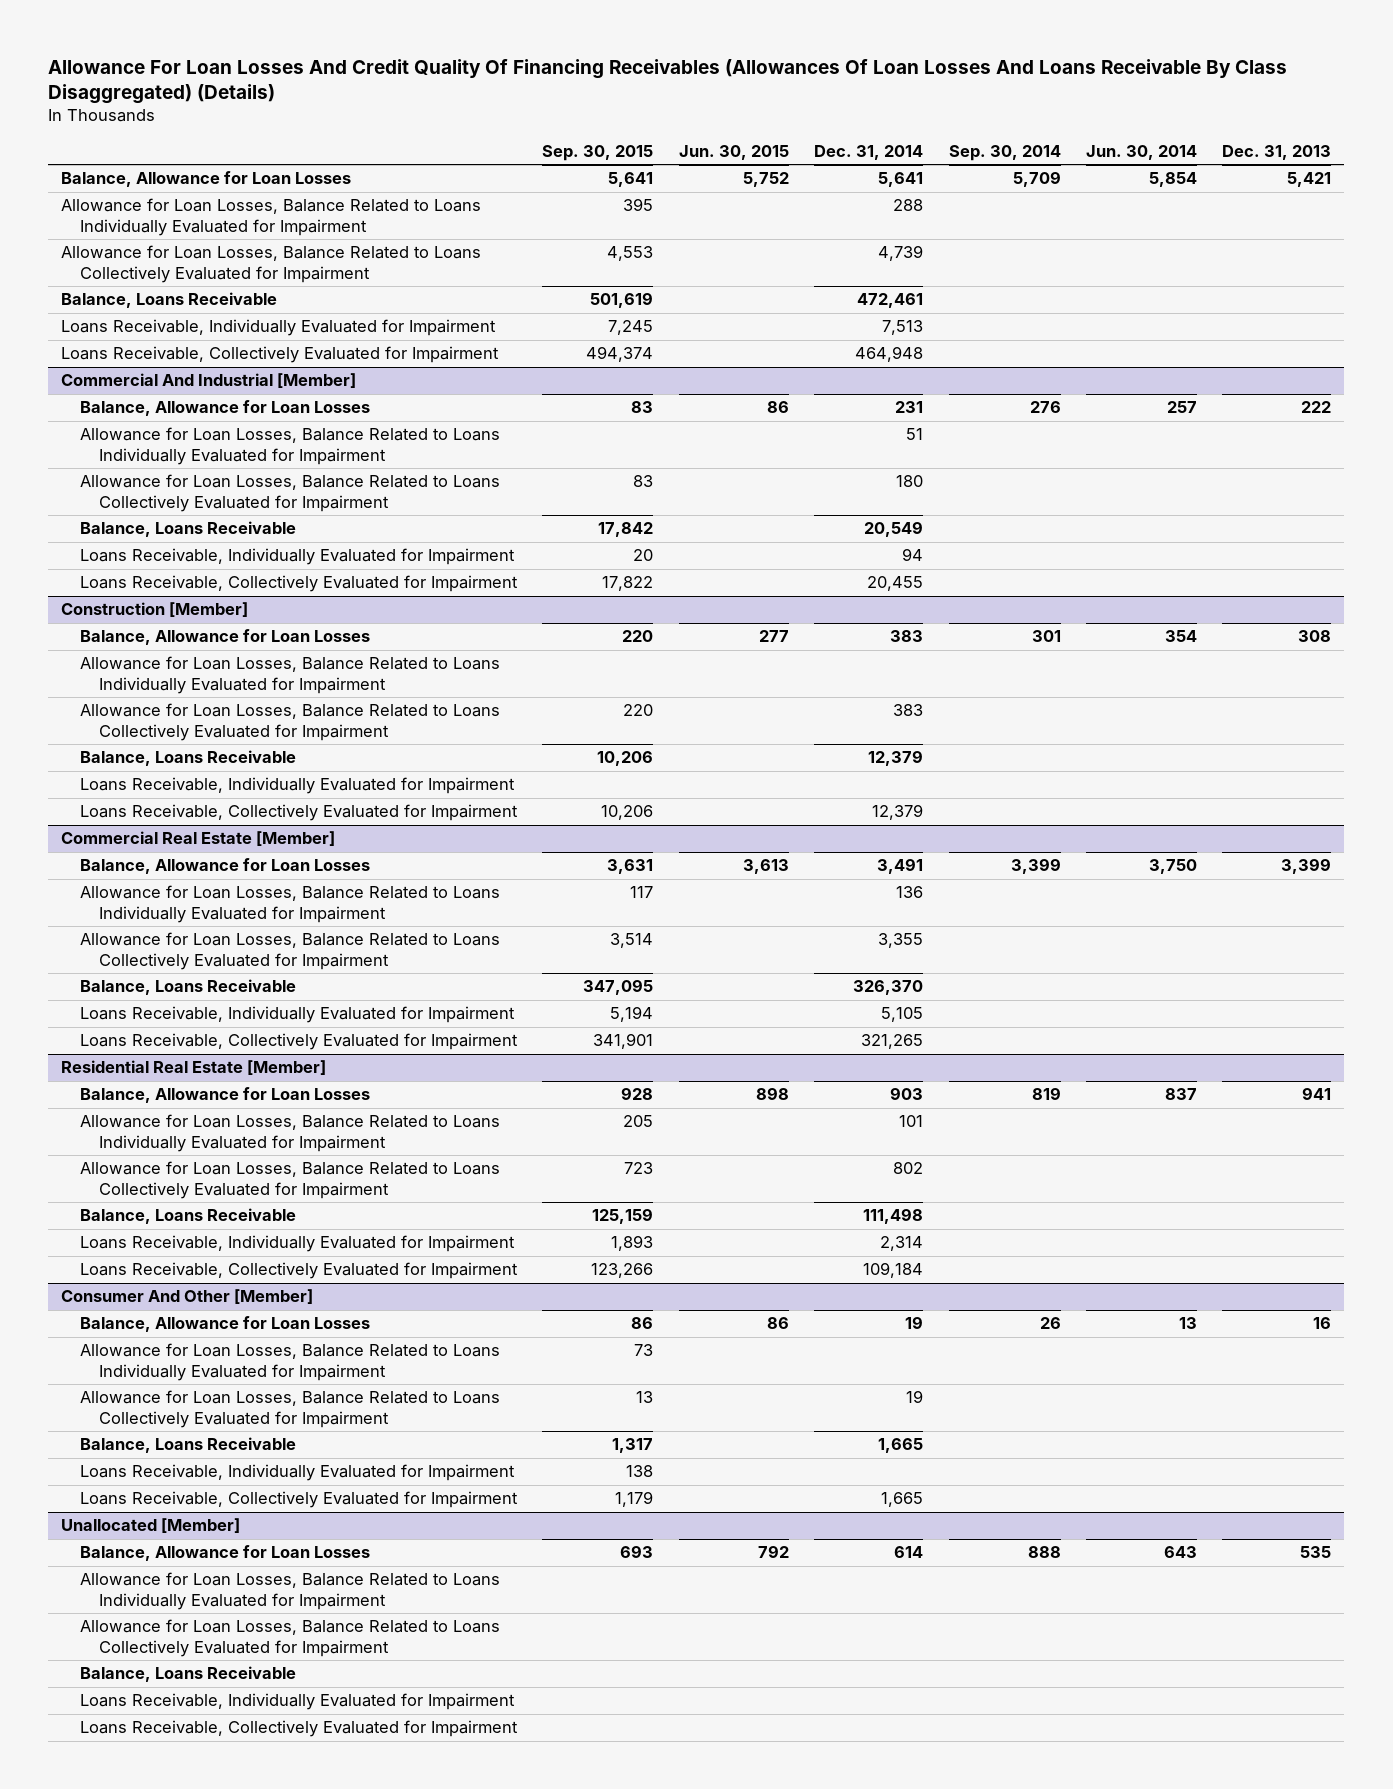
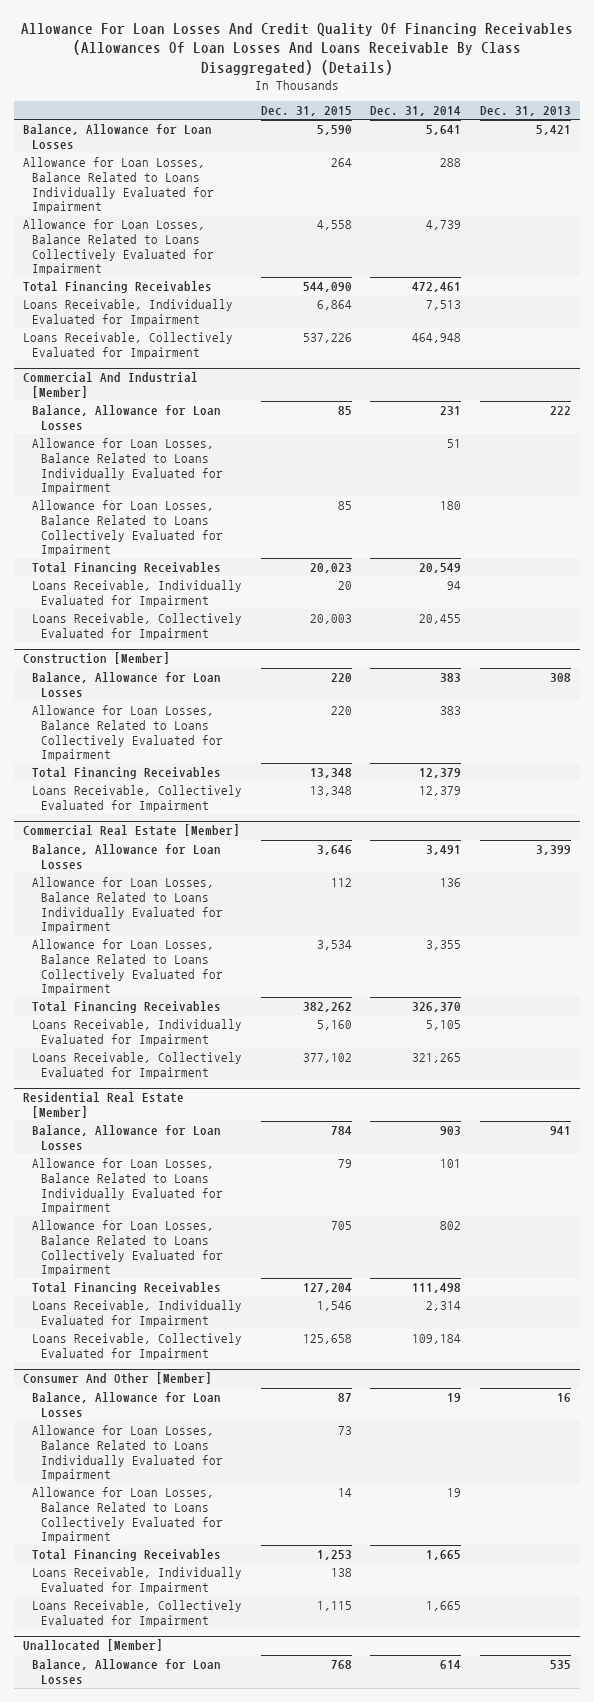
- | Sep. 30, 2015 | Jun. 30, 2015 | Dec. 31, 2014 | Sep. 30, 2014 | Jun. 30, 2014 | Dec. 31, 2013
+ | Dec. 31, 2015 | Dec. 31, 2014 | Dec. 31, 2013
- Balance, Loans Receivable | 501,619 | | 472,461 | | |
+ Total Financing Receivables | 544,090 | 472,461 |
@ Commercial And Industrial [Member]
- Balance, Loans Receivable | 17,842 | | 20,549 | | |
+ Total Financing Receivables | 20,023 | 20,549 |
@ Construction [Member]
- Allowance for Loan Losses, Balance Related to Loans Individually Evaluated for Impairment
- Balance, Loans Receivable | 10,206 | | 12,379 | | |
- Loans Receivable, Individually Evaluated for Impairment
+ Total Financing Receivables | 13,348 | 12,379 |
@ Commercial Real Estate [Member]
- Balance, Loans Receivable | 347,095 | | 326,370 | | |
+ Total Financing Receivables | 382,262 | 326,370 |
@ Residential Real Estate [Member]
- Balance, Loans Receivable | 125,159 | | 111,498 | | |
+ Total Financing Receivables | 127,204 | 111,498 |
@ Consumer And Other [Member]
- Balance, Loans Receivable | 1,317 | | 1,665 | | |
+ Total Financing Receivables | 1,253 | 1,665 |
@ Unallocated [Member]
- Allowance for Loan Losses, Balance Related to Loans Individually Evaluated for Impairment
- Allowance for Loan Losses, Balance Related to Loans Collectively Evaluated for Impairment
- Balance, Loans Receivable
- Loans Receivable, Individually Evaluated for Impairment
- Loans Receivable, Collectively Evaluated for Impairment

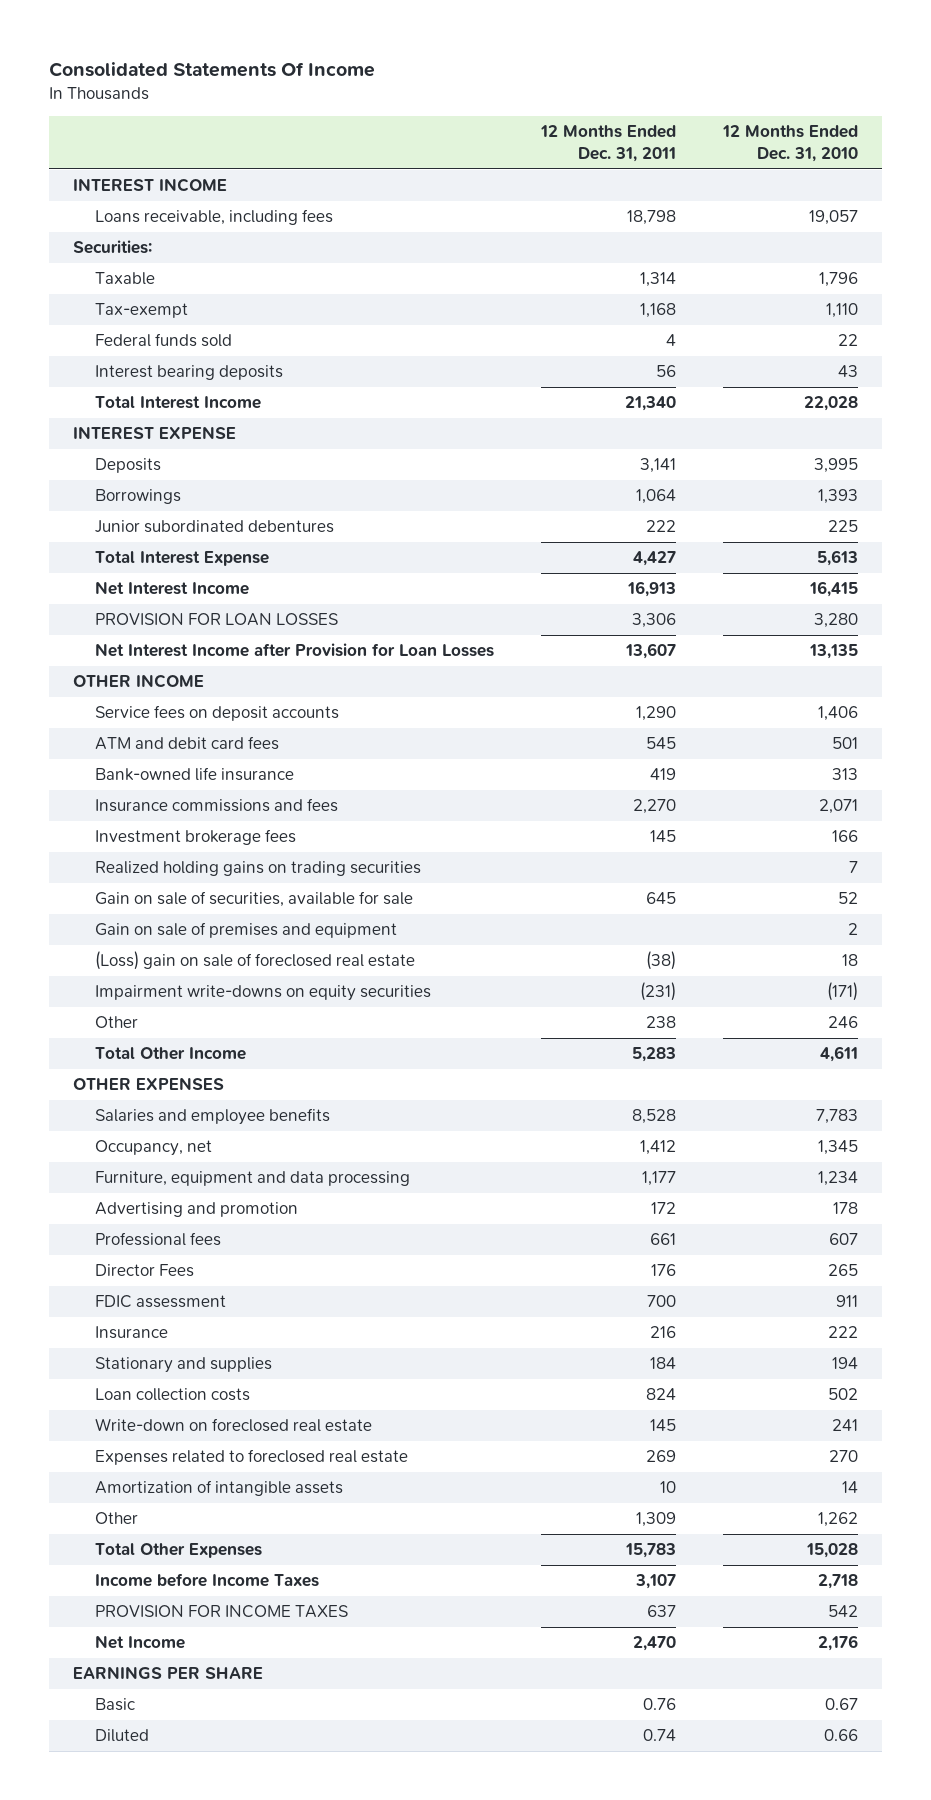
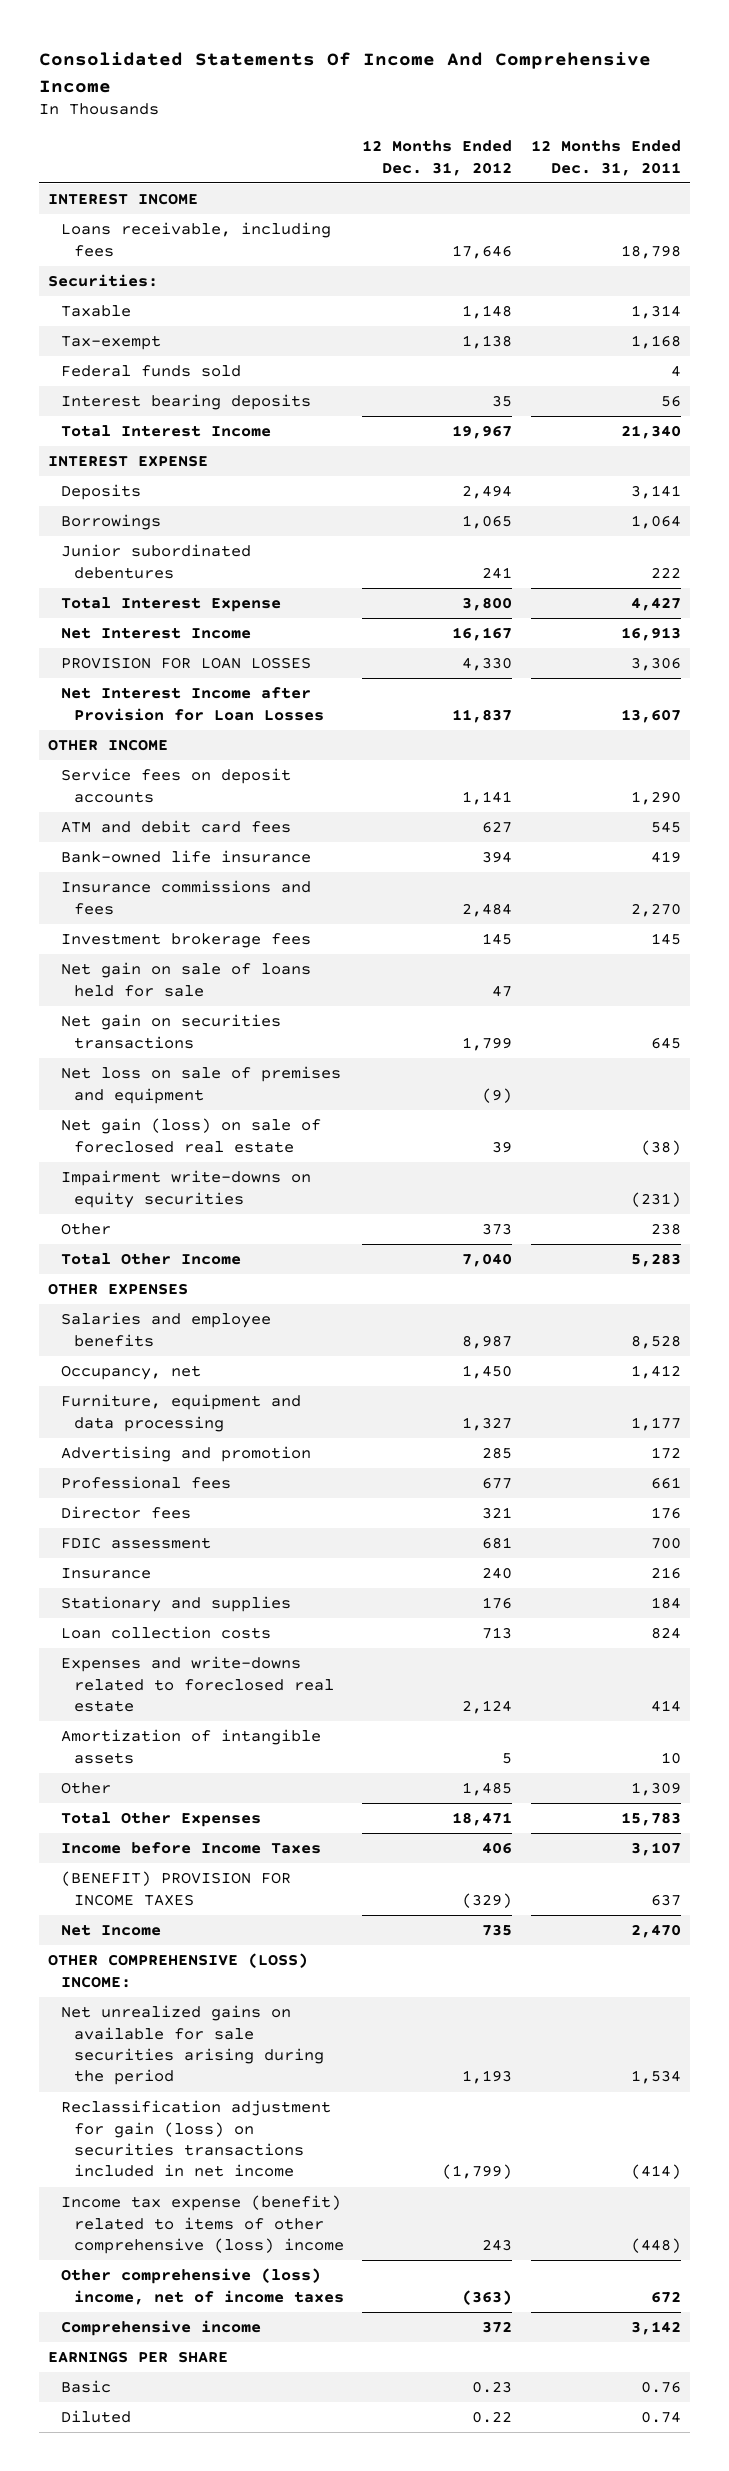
- Consolidated Statements Of Income
+ Consolidated Statements Of Income And Comprehensive Income
- | 12 Months Ended Dec. 31, 2011 | 12 Months Ended Dec. 31, 2010
+ | 12 Months Ended Dec. 31, 2012 | 12 Months Ended Dec. 31, 2011
- Realized holding gains on trading securities | | 7
- Gain on sale of securities, available for sale | 645 | 52
- Gain on sale of premises and equipment | | 2
- (Loss) gain on sale of foreclosed real estate | (38) | 18
+ Net gain on sale of loans held for sale | 47 |
+ Net gain on securities transactions | 1,799 | 645
+ Net loss on sale of premises and equipment | (9) |
+ Net gain (loss) on sale of foreclosed real estate | 39 | (38)
- Director Fees | 176 | 265
+ Director fees | 321 | 176
- Write-down on foreclosed real estate | 145 | 241
- Expenses related to foreclosed real estate | 269 | 270
+ Expenses and write-downs related to foreclosed real estate | 2,124 | 414
- PROVISION FOR INCOME TAXES | 637 | 542
+ (BENEFIT) PROVISION FOR INCOME TAXES | (329) | 637
+ OTHER COMPREHENSIVE (LOSS) INCOME:
+ Net unrealized gains on available for sale securities arising during the period | 1,193 | 1,534
+ Reclassification adjustment for gain (loss) on securities transactions included in net income | (1,799) | (414)
+ Income tax expense (benefit) related to items of other comprehensive (loss) income | 243 | (448)
+ Other comprehensive (loss) income, net of income taxes | (363) | 672
+ Comprehensive income | 372 | 3,142

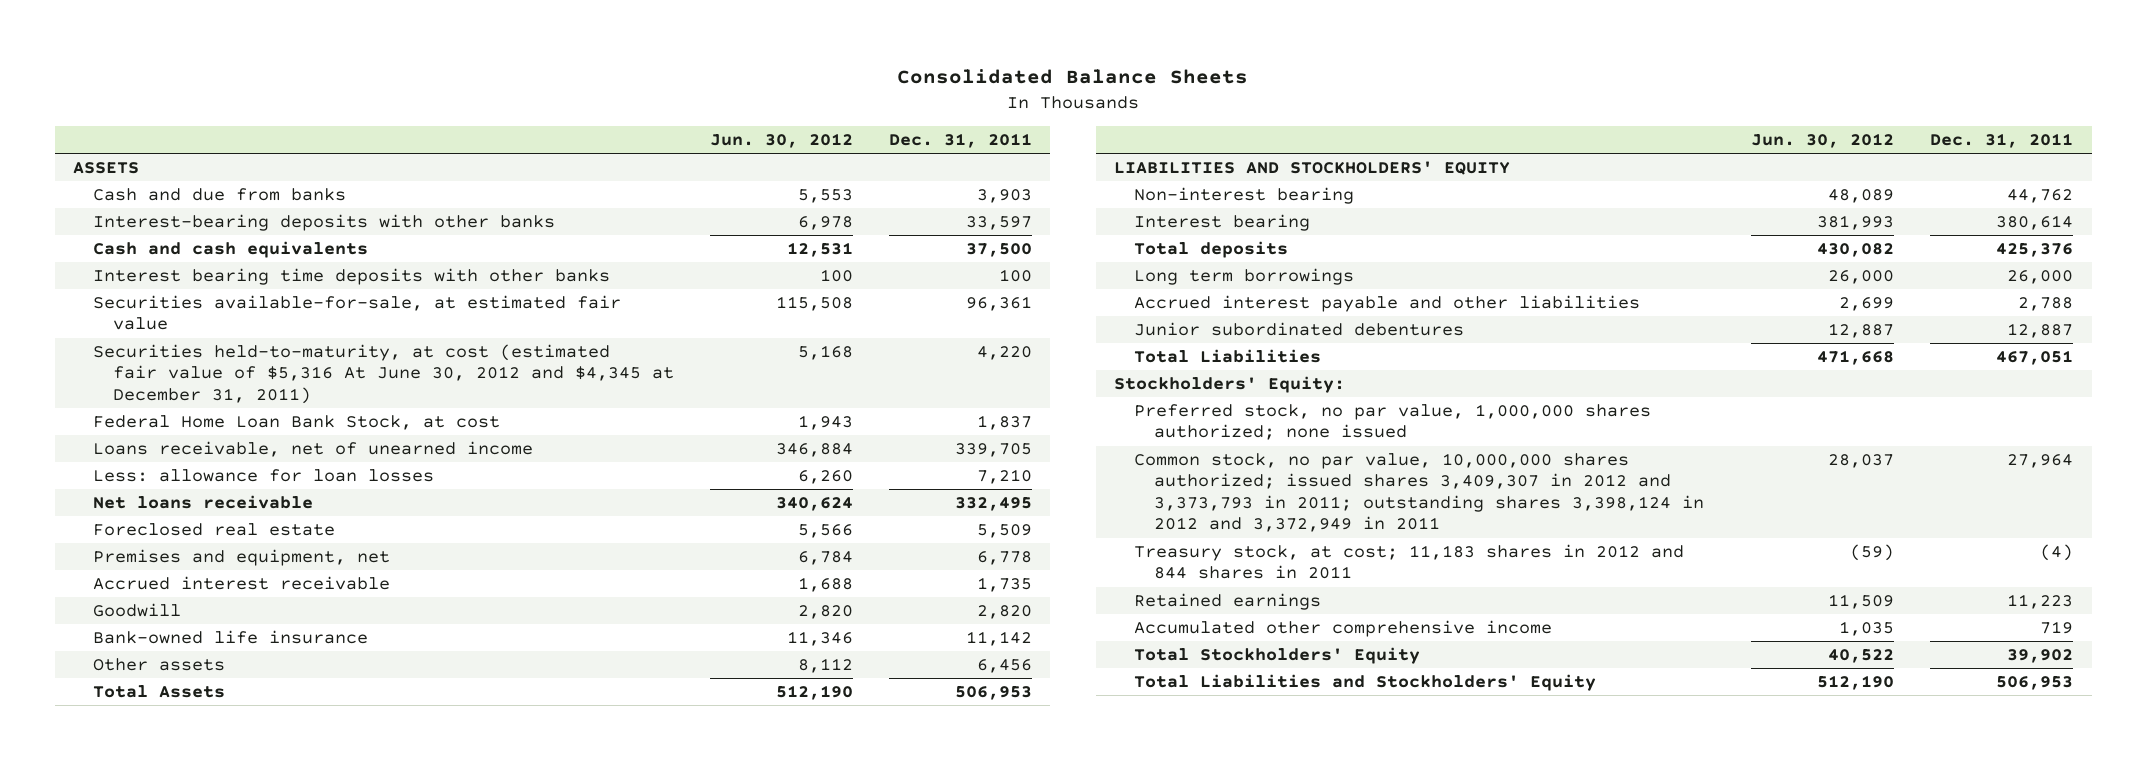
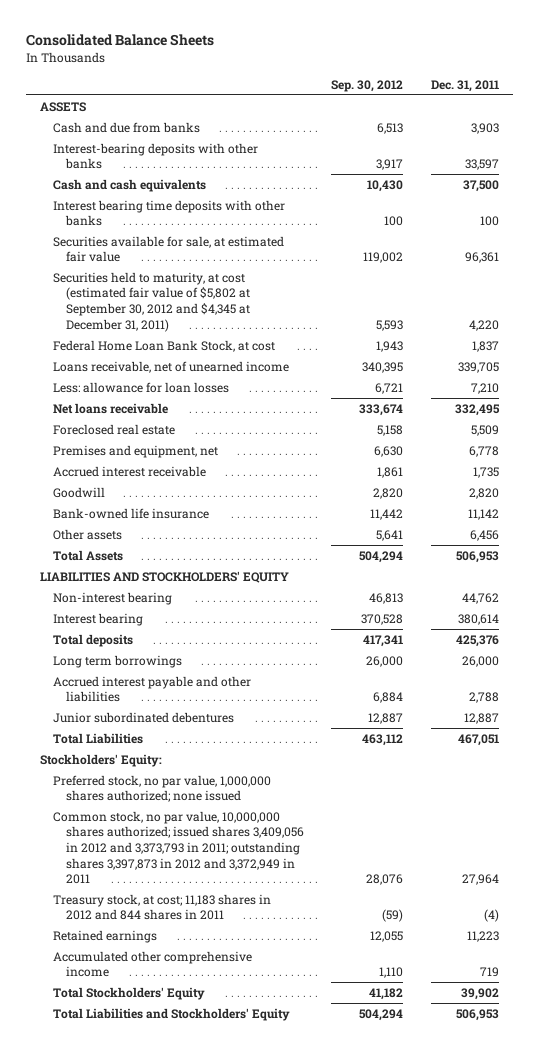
- | Jun. 30, 2012 | Dec. 31, 2011
+ | Sep. 30, 2012 | Dec. 31, 2011
- Securities available-for-sale, at estimated fair value | 115,508 | 96,361
- Securities held-to-maturity, at cost (estimated fair value of $5,316 At June 30, 2012 and $4,345 at December 31, 2011) | 5,168 | 4,220
+ Securities available for sale, at estimated fair value | 119,002 | 96,361
+ Securities held to maturity, at cost (estimated fair value of $5,802 at September 30, 2012 and $4,345 at December 31, 2011) | 5,593 | 4,220
- Common stock, no par value, 10,000,000 shares authorized; issued shares 3,409,307 in 2012 and 3,373,793 in 2011; outstanding shares 3,398,124 in 2012 and 3,372,949 in 2011 | 28,037 | 27,964
+ Common stock, no par value, 10,000,000 shares authorized; issued shares 3,409,056 in 2012 and 3,373,793 in 2011; outstanding shares 3,397,873 in 2012 and 3,372,949 in 2011 | 28,076 | 27,964

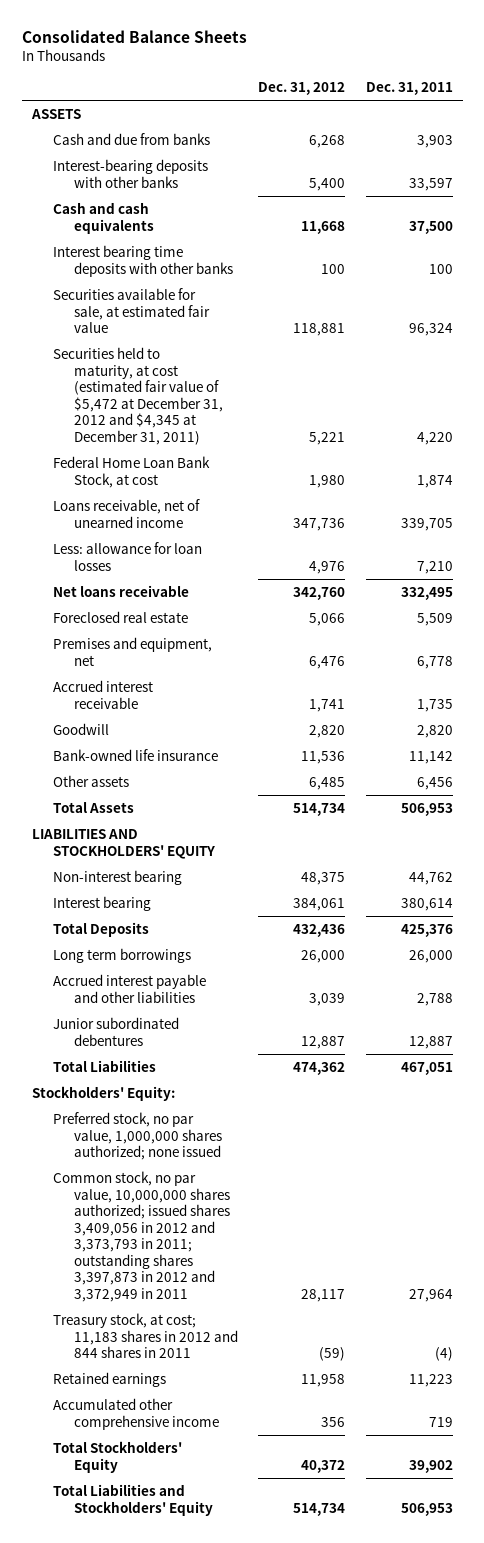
- | Sep. 30, 2012 | Dec. 31, 2011
+ | Dec. 31, 2012 | Dec. 31, 2011
- Securities available for sale, at estimated fair value | 119,002 | 96,361
- Securities held to maturity, at cost (estimated fair value of $5,802 at September 30, 2012 and $4,345 at December 31, 2011) | 5,593 | 4,220
- Federal Home Loan Bank Stock, at cost | 1,943 | 1,837
+ Securities available for sale, at estimated fair value | 118,881 | 96,324
+ Securities held to maturity, at cost (estimated fair value of $5,472 at December 31, 2012 and $4,345 at December 31, 2011) | 5,221 | 4,220
+ Federal Home Loan Bank Stock, at cost | 1,980 | 1,874
- Total deposits | 417,341 | 425,376
+ Total Deposits | 432,436 | 425,376

